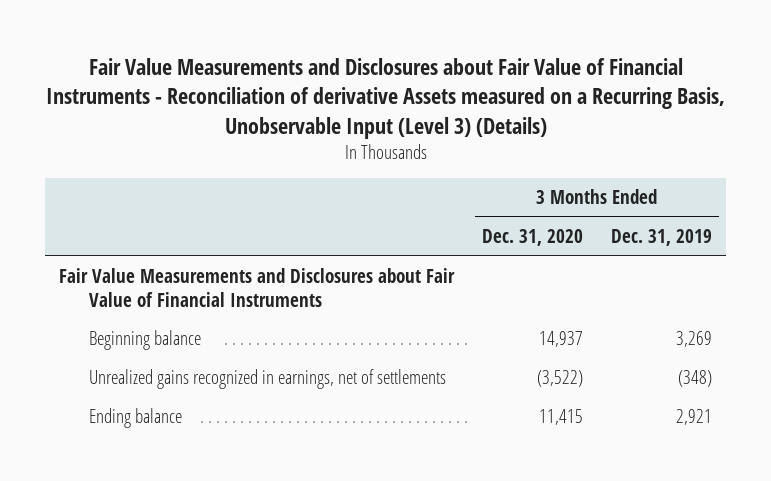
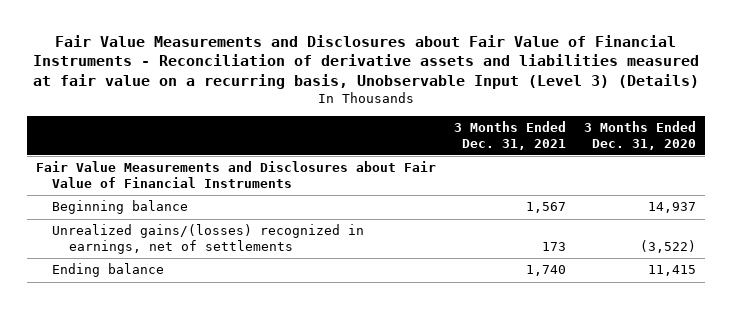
- Fair Value Measurements and Disclosures about Fair Value of Financial Instruments - Reconciliation of derivative Assets measured on a Recurring Basis, Unobservable Input (Level 3) (Details)
+ Fair Value Measurements and Disclosures about Fair Value of Financial Instruments - Reconciliation of derivative assets and liabilities measured at fair value on a recurring basis, Unobservable Input (Level 3) (Details)
- | 3 Months Ended Dec. 31, 2020 | 3 Months Ended Dec. 31, 2019
+ | 3 Months Ended Dec. 31, 2021 | 3 Months Ended Dec. 31, 2020
- Unrealized gains recognized in earnings, net of settlements | (3,522) | (348)
+ Unrealized gains/(losses) recognized in earnings, net of settlements | 173 | (3,522)

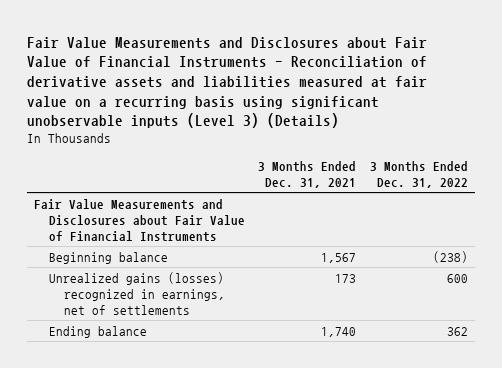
- Fair Value Measurements and Disclosures about Fair Value of Financial Instruments - Reconciliation of derivative assets and liabilities measured at fair value on a recurring basis, Unobservable Input (Level 3) (Details)
+ Fair Value Measurements and Disclosures about Fair Value of Financial Instruments - Reconciliation of derivative assets and liabilities measured at fair value on a recurring basis using significant unobservable inputs (Level 3) (Details)
- | 3 Months Ended Dec. 31, 2021 | 3 Months Ended Dec. 31, 2020
+ | 3 Months Ended Dec. 31, 2021 | 3 Months Ended Dec. 31, 2022
- Unrealized gains/(losses) recognized in earnings, net of settlements | 173 | (3,522)
+ Unrealized gains (losses) recognized in earnings, net of settlements | 173 | 600

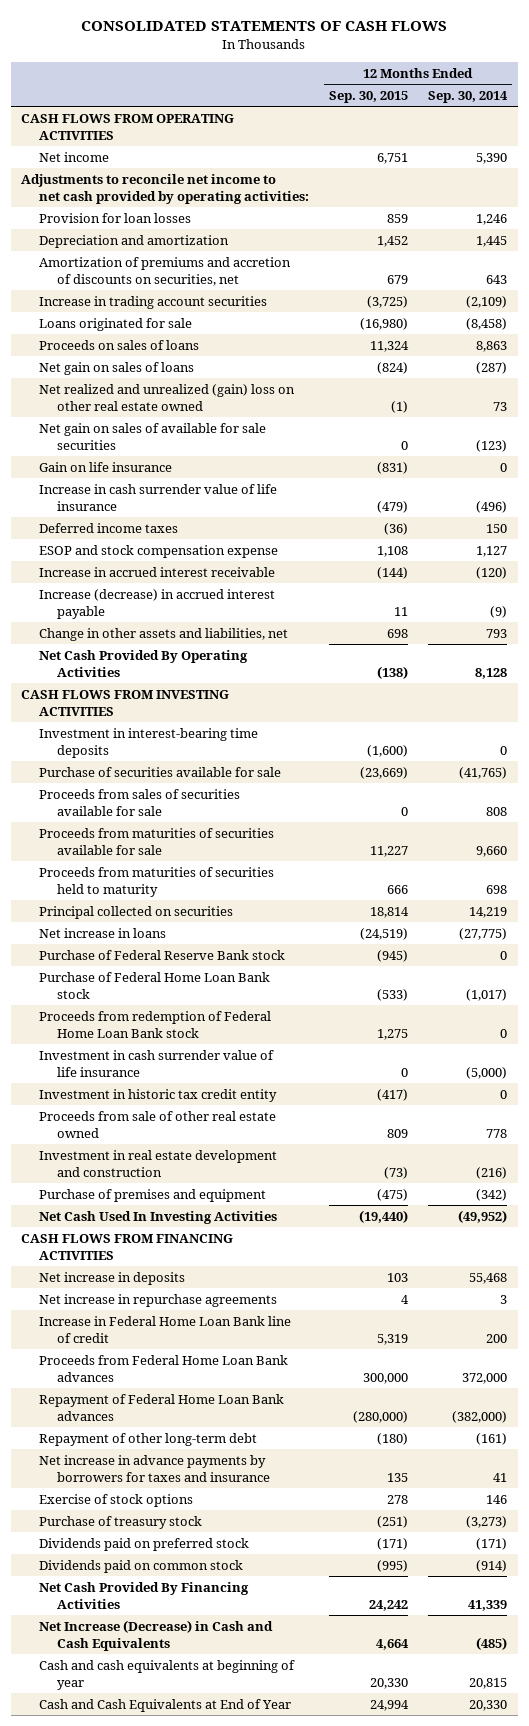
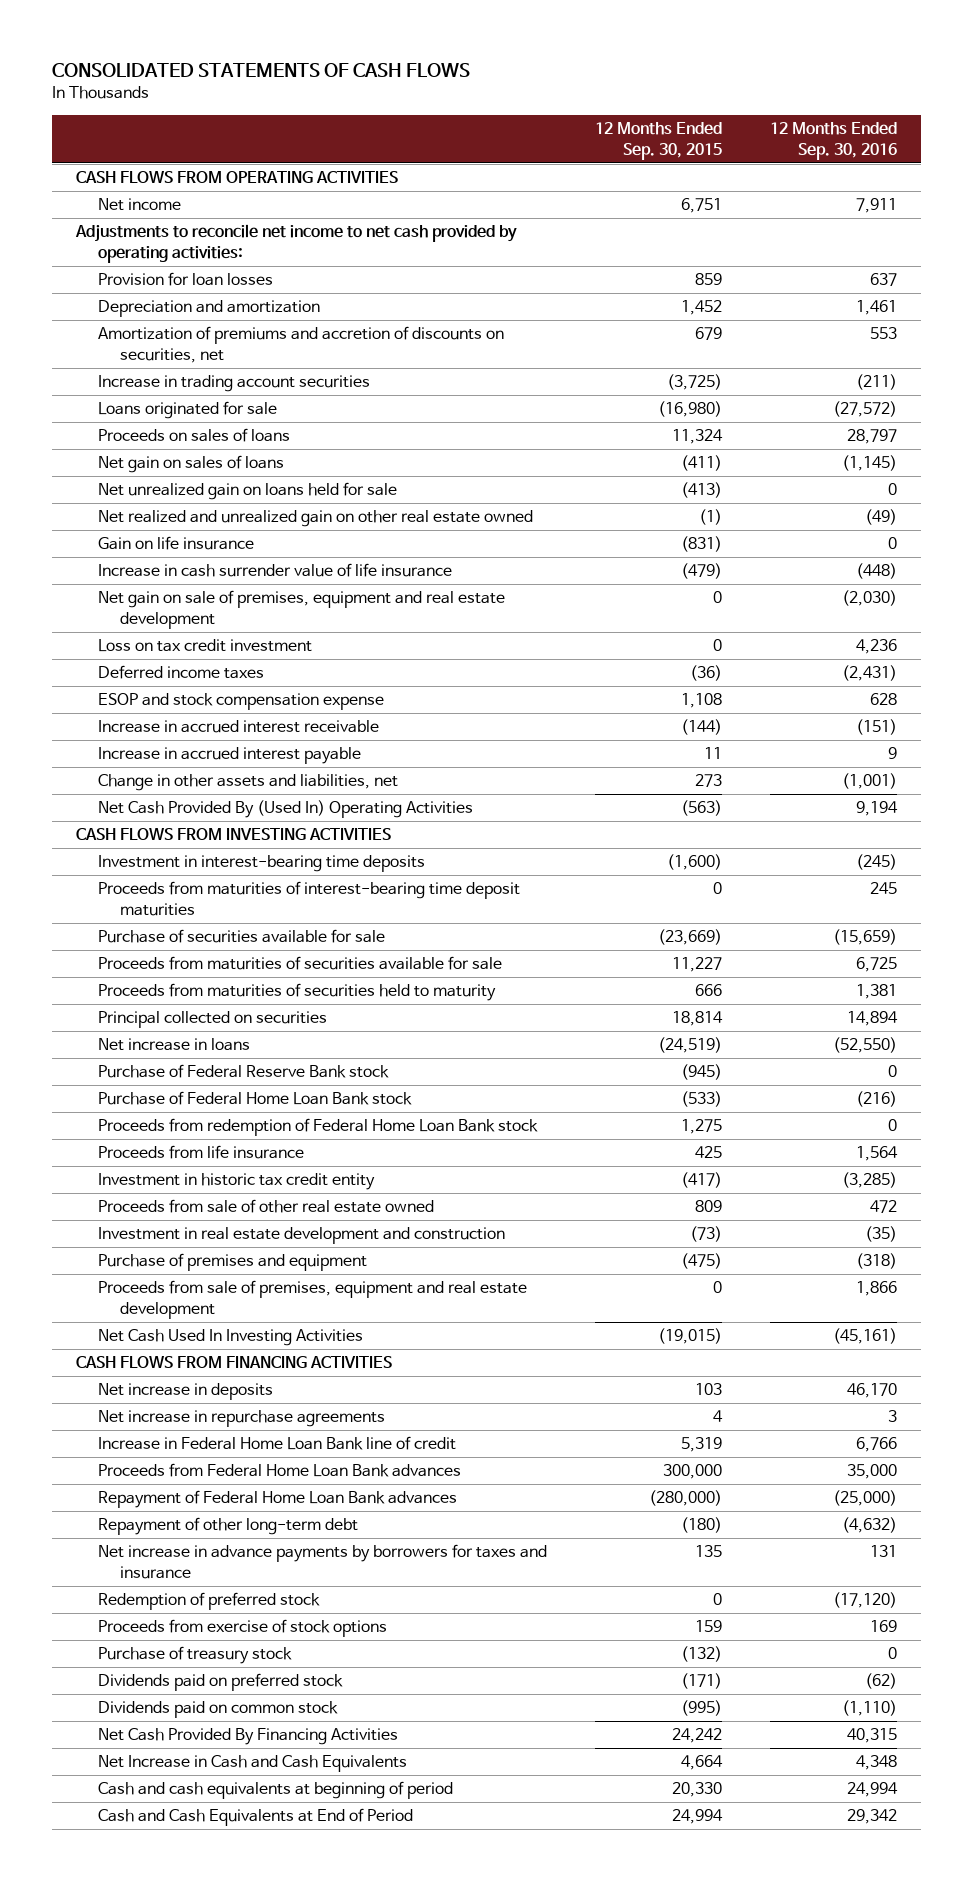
- | 12 Months Ended Sep. 30, 2015 | 12 Months Ended Sep. 30, 2014
+ | 12 Months Ended Sep. 30, 2015 | 12 Months Ended Sep. 30, 2016
- Net gain on sales of loans | (824) | (287)
- Net realized and unrealized (gain) loss on other real estate owned | (1) | 73
- Net gain on sales of available for sale securities | 0 | (123)
+ Net gain on sales of loans | (411) | (1,145)
+ Net unrealized gain on loans held for sale | (413) | 0
+ Net realized and unrealized gain on other real estate owned | (1) | (49)
+ Net gain on sale of premises, equipment and real estate development | 0 | (2,030)
+ Loss on tax credit investment | 0 | 4,236
- Increase (decrease) in accrued interest payable | 11 | (9)
- Change in other assets and liabilities, net | 698 | 793
- Net Cash Provided By Operating Activities | (138) | 8,128
+ Increase in accrued interest payable | 11 | 9
+ Change in other assets and liabilities, net | 273 | (1,001)
+ Net Cash Provided By (Used In) Operating Activities | (563) | 9,194
+ Proceeds from maturities of interest-bearing time deposit maturities | 0 | 245
- Proceeds from sales of securities available for sale | 0 | 808
- Investment in cash surrender value of life insurance | 0 | (5,000)
+ Proceeds from life insurance | 425 | 1,564
- Net Cash Used In Investing Activities | (19,440) | (49,952)
+ Proceeds from sale of premises, equipment and real estate development | 0 | 1,866
+ Net Cash Used In Investing Activities | (19,015) | (45,161)
- Exercise of stock options | 278 | 146
- Purchase of treasury stock | (251) | (3,273)
+ Redemption of preferred stock | 0 | (17,120)
+ Proceeds from exercise of stock options | 159 | 169
+ Purchase of treasury stock | (132) | 0
- Net Increase (Decrease) in Cash and Cash Equivalents | 4,664 | (485)
- Cash and cash equivalents at beginning of year | 20,330 | 20,815
- Cash and Cash Equivalents at End of Year | 24,994 | 20,330
+ Net Increase in Cash and Cash Equivalents | 4,664 | 4,348
+ Cash and cash equivalents at beginning of period | 20,330 | 24,994
+ Cash and Cash Equivalents at End of Period | 24,994 | 29,342

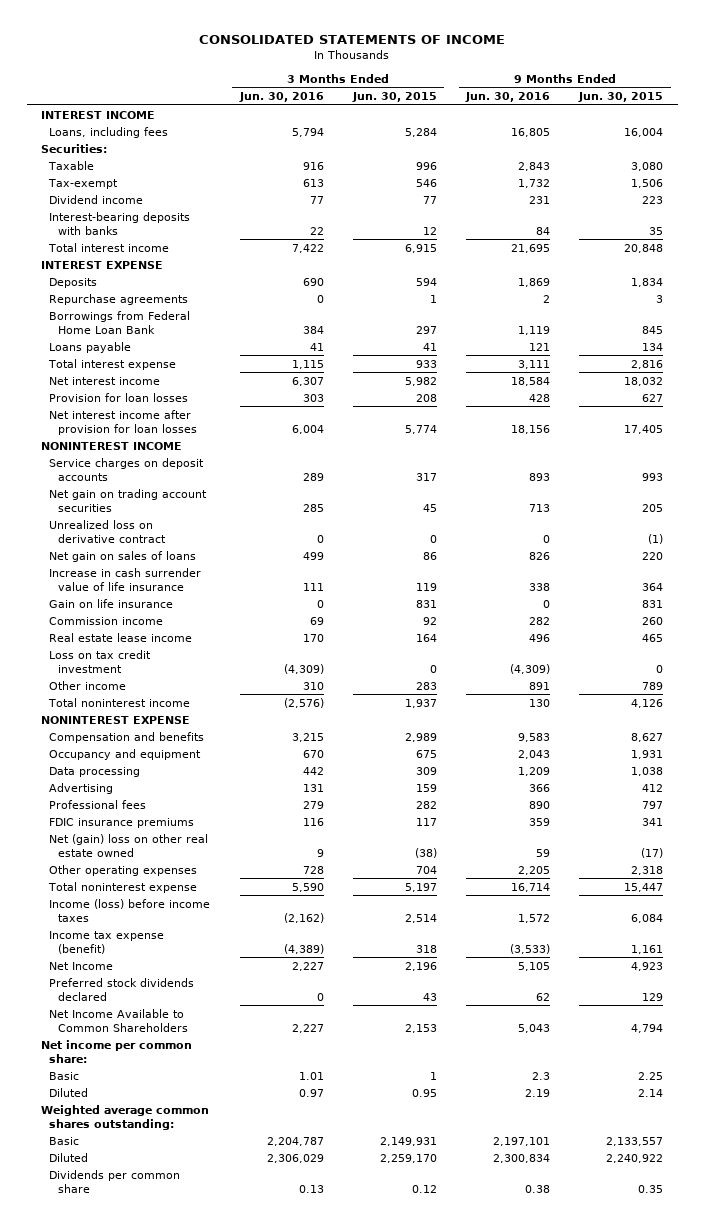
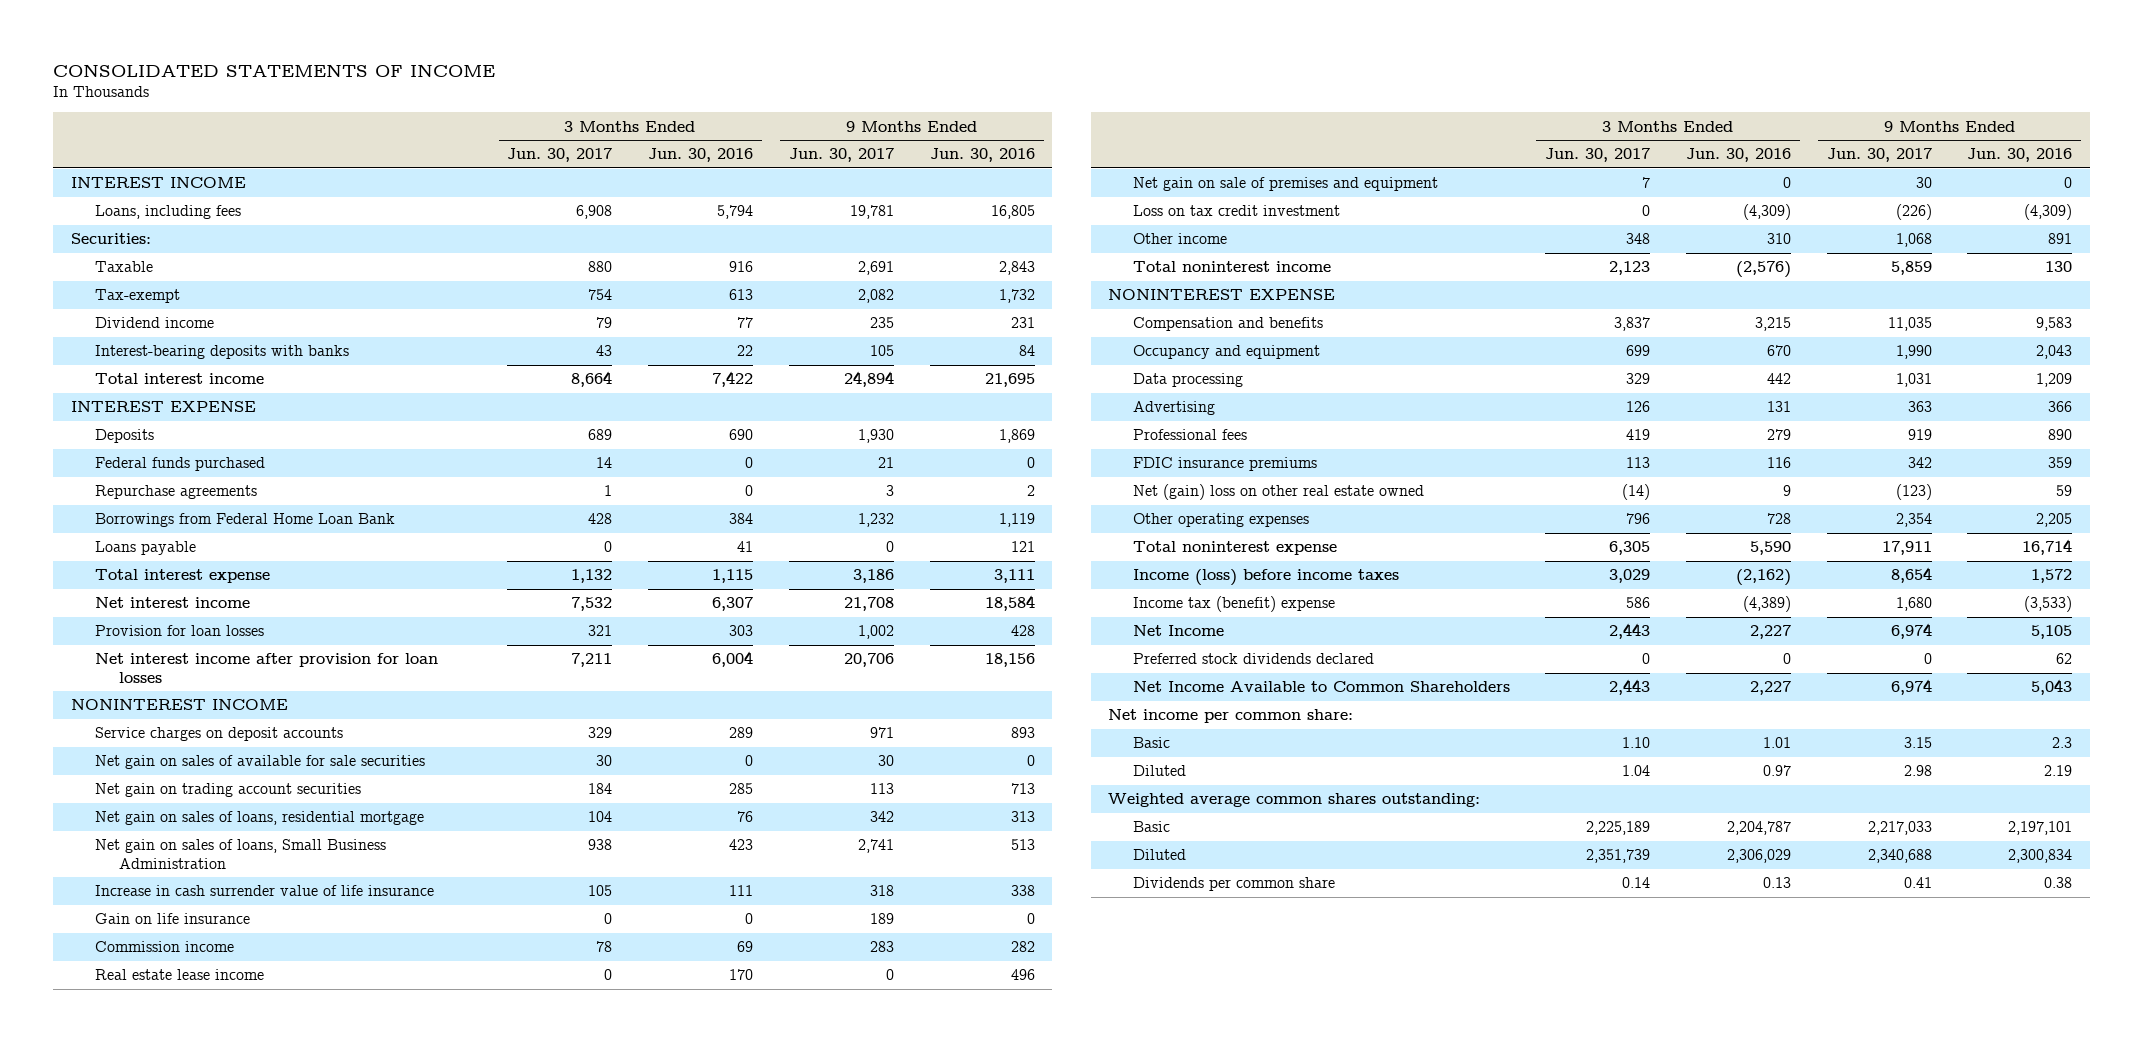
- | 3 Months Ended Jun. 30, 2016 | 3 Months Ended Jun. 30, 2015 | 9 Months Ended Jun. 30, 2016 | 9 Months Ended Jun. 30, 2015
+ | 3 Months Ended Jun. 30, 2017 | 3 Months Ended Jun. 30, 2016 | 9 Months Ended Jun. 30, 2017 | 9 Months Ended Jun. 30, 2016
+ Federal funds purchased | 14 | 0 | 21 | 0
+ Net gain on sales of available for sale securities | 30 | 0 | 30 | 0
- Unrealized loss on derivative contract | 0 | 0 | 0 | (1)
- Net gain on sales of loans | 499 | 86 | 826 | 220
+ Net gain on sales of loans, residential mortgage | 104 | 76 | 342 | 313
+ Net gain on sales of loans, Small Business Administration | 938 | 423 | 2,741 | 513
+ Net gain on sale of premises and equipment | 7 | 0 | 30 | 0
- Income tax expense (benefit) | (4,389) | 318 | (3,533) | 1,161
+ Income tax (benefit) expense | 586 | (4,389) | 1,680 | (3,533)

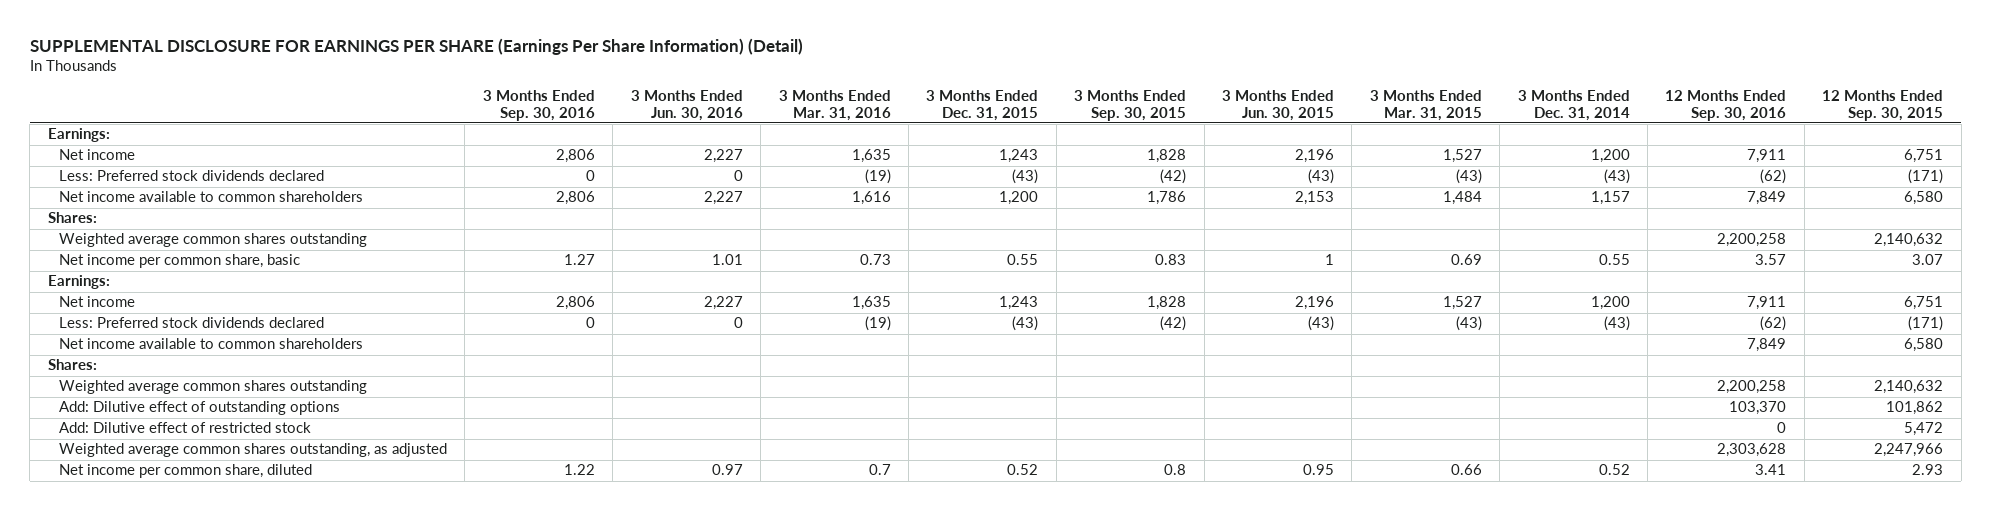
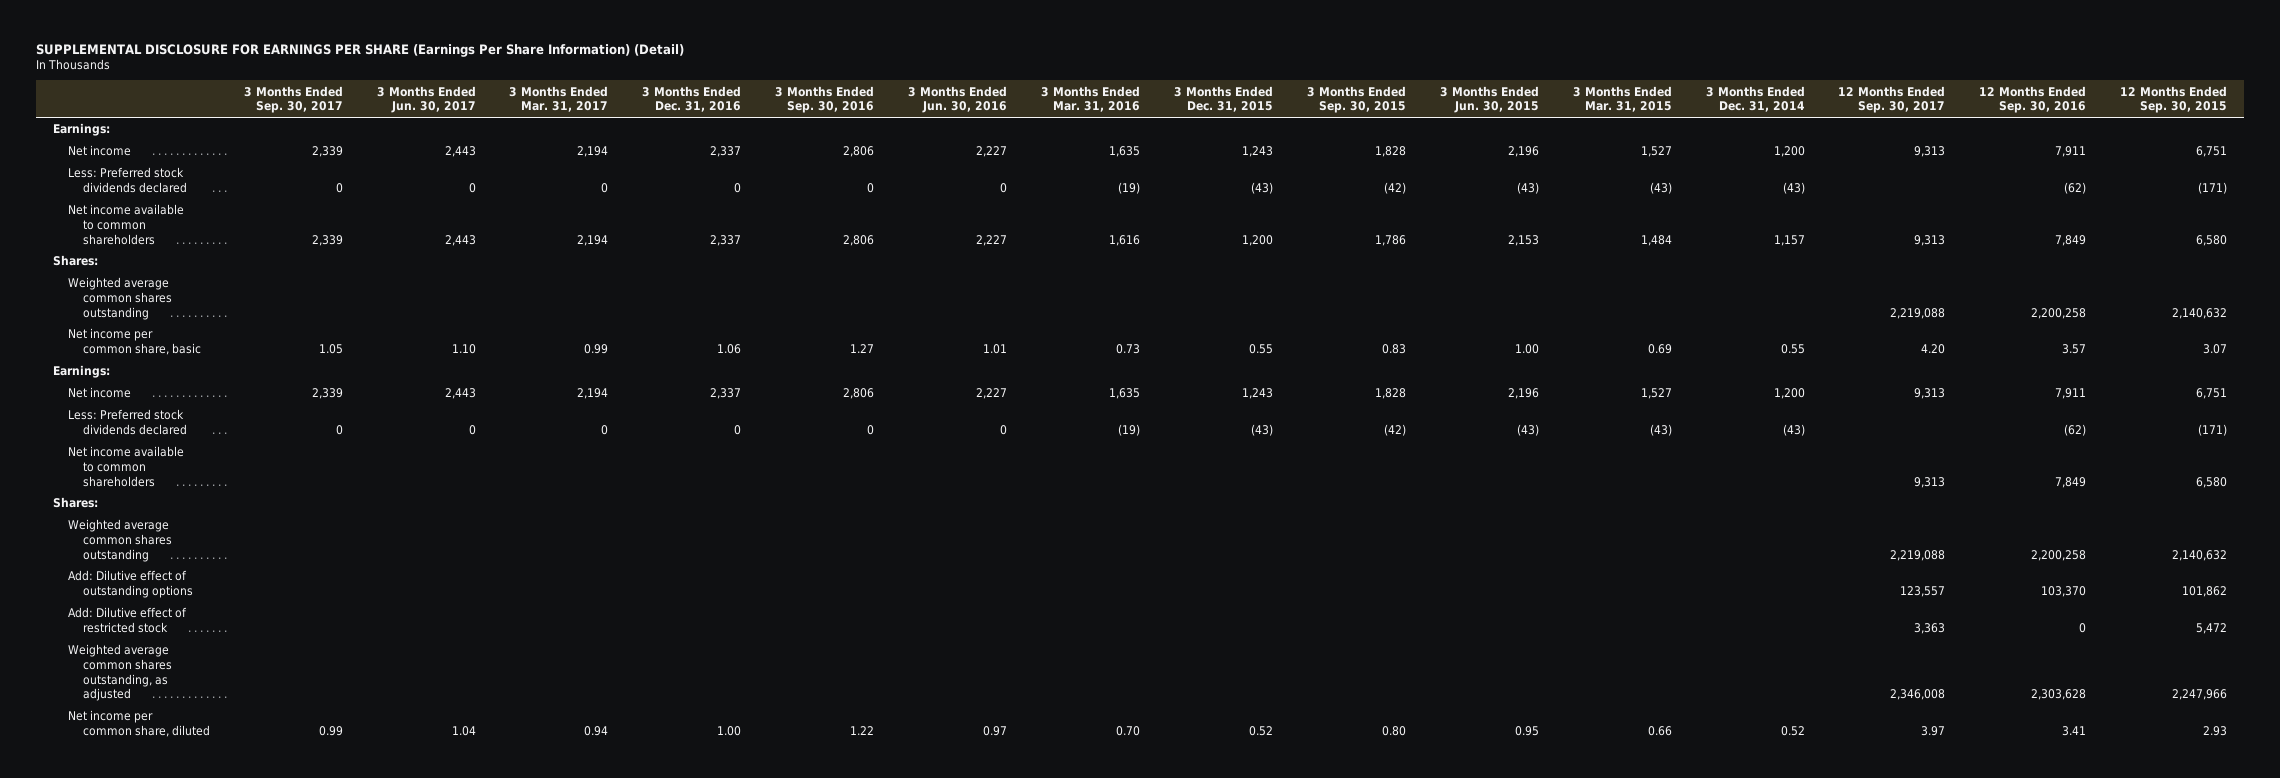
- | 3 Months Ended Sep. 30, 2016 | 3 Months Ended Jun. 30, 2016 | 3 Months Ended Mar. 31, 2016 | 3 Months Ended Dec. 31, 2015 | 3 Months Ended Sep. 30, 2015 | 3 Months Ended Jun. 30, 2015 | 3 Months Ended Mar. 31, 2015 | 3 Months Ended Dec. 31, 2014 | 12 Months Ended Sep. 30, 2016 | 12 Months Ended Sep. 30, 2015
+ | 3 Months Ended Sep. 30, 2017 | 3 Months Ended Jun. 30, 2017 | 3 Months Ended Mar. 31, 2017 | 3 Months Ended Dec. 31, 2016 | 3 Months Ended Sep. 30, 2016 | 3 Months Ended Jun. 30, 2016 | 3 Months Ended Mar. 31, 2016 | 3 Months Ended Dec. 31, 2015 | 3 Months Ended Sep. 30, 2015 | 3 Months Ended Jun. 30, 2015 | 3 Months Ended Mar. 31, 2015 | 3 Months Ended Dec. 31, 2014 | 12 Months Ended Sep. 30, 2017 | 12 Months Ended Sep. 30, 2016 | 12 Months Ended Sep. 30, 2015
- Net income per common share, basic | 1.27 | 1.01 | 0.73 | 0.55 | 0.83 | 1 | 0.69 | 0.55 | 3.57 | 3.07
+ Net income per common share, basic | 1.05 | 1.10 | 0.99 | 1.06 | 1.27 | 1.01 | 0.73 | 0.55 | 0.83 | 1.00 | 0.69 | 0.55 | 4.20 | 3.57 | 3.07
- Net income per common share, diluted | 1.22 | 0.97 | 0.7 | 0.52 | 0.8 | 0.95 | 0.66 | 0.52 | 3.41 | 2.93
+ Net income per common share, diluted | 0.99 | 1.04 | 0.94 | 1.00 | 1.22 | 0.97 | 0.70 | 0.52 | 0.80 | 0.95 | 0.66 | 0.52 | 3.97 | 3.41 | 2.93

